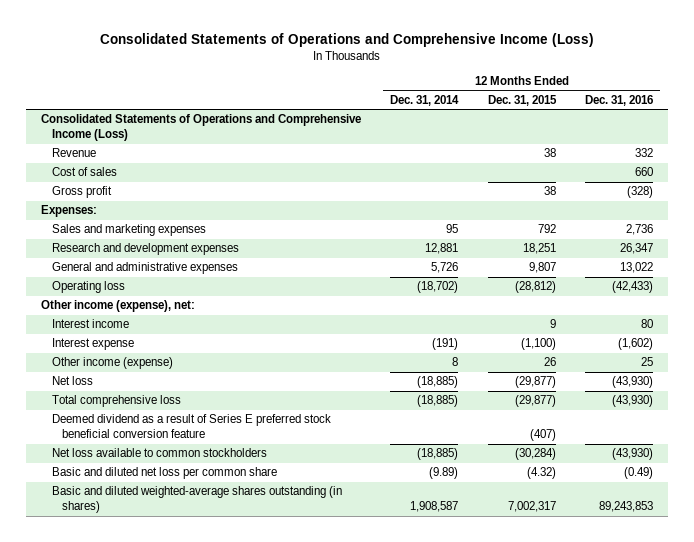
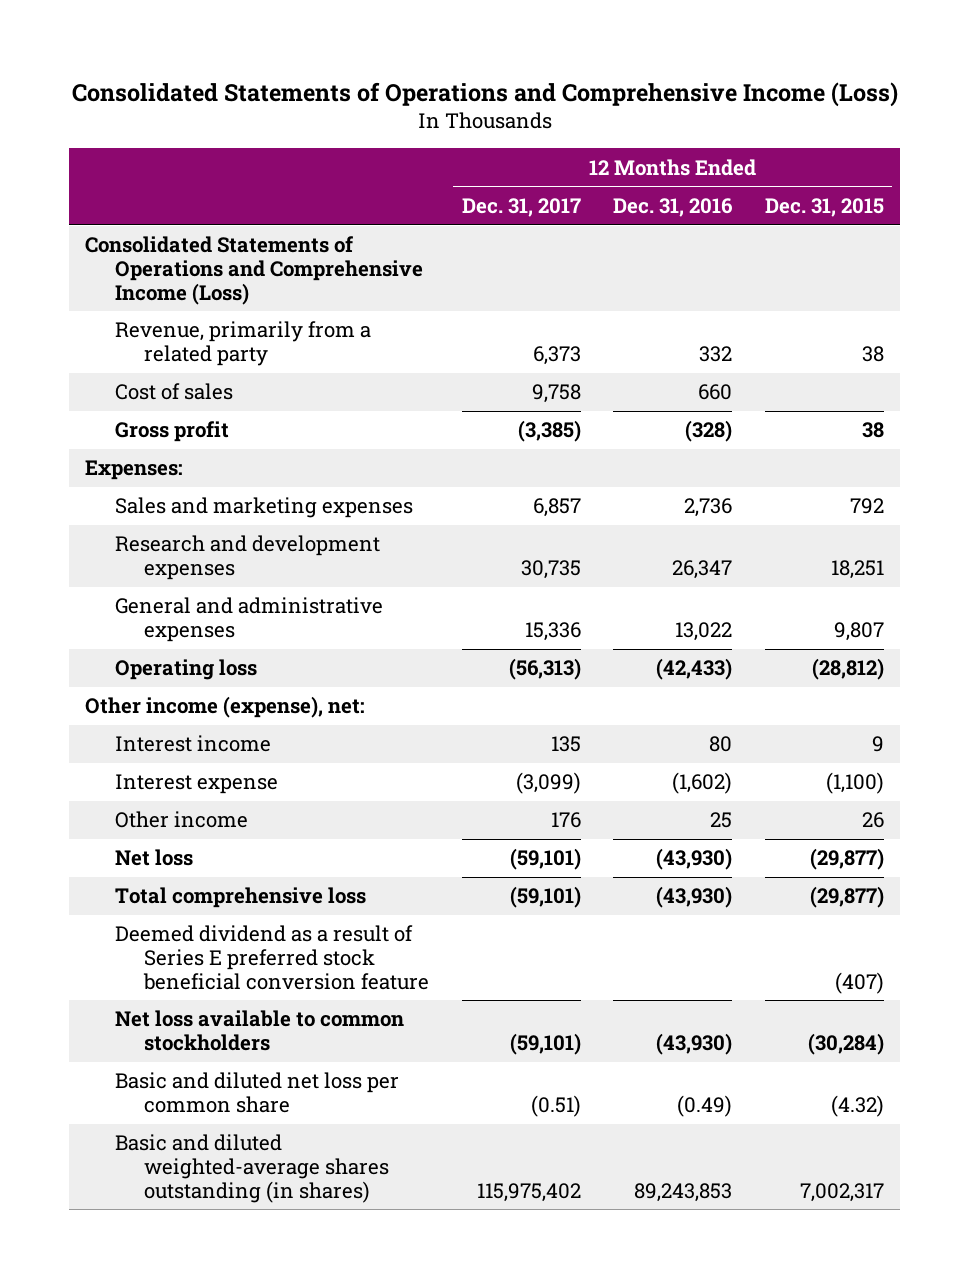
- | 12 Months Ended Dec. 31, 2014 | 12 Months Ended Dec. 31, 2015 | 12 Months Ended Dec. 31, 2016
+ | 12 Months Ended Dec. 31, 2017 | 12 Months Ended Dec. 31, 2016 | 12 Months Ended Dec. 31, 2015
- Revenue | | 38 | 332
+ Revenue, primarily from a related party | 6,373 | 332 | 38
- Other income (expense) | 8 | 26 | 25
+ Other income | 176 | 25 | 26

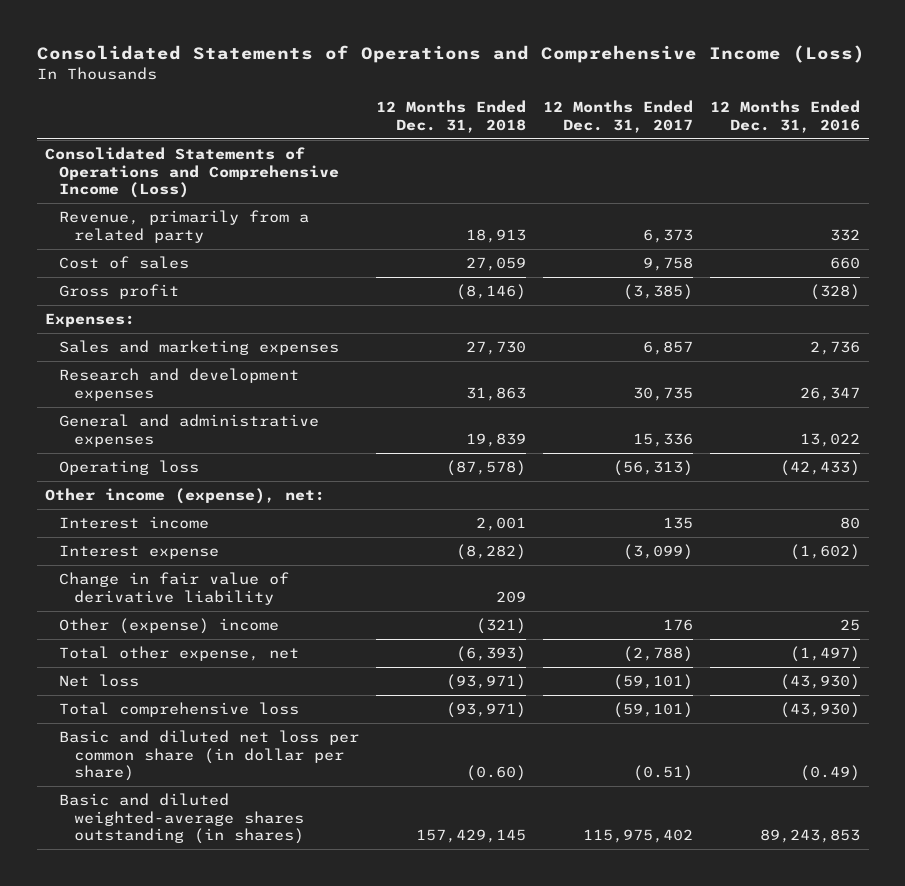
- | 12 Months Ended Dec. 31, 2017 | 12 Months Ended Dec. 31, 2016 | 12 Months Ended Dec. 31, 2015
+ | 12 Months Ended Dec. 31, 2018 | 12 Months Ended Dec. 31, 2017 | 12 Months Ended Dec. 31, 2016
- Other income | 176 | 25 | 26
+ Change in fair value of derivative liability | 209 | |
+ Other (expense) income | (321) | 176 | 25
+ Total other expense, net | (6,393) | (2,788) | (1,497)
- Deemed dividend as a result of Series E preferred stock beneficial conversion feature | | | (407)
- Net loss available to common stockholders | (59,101) | (43,930) | (30,284)
- Basic and diluted net loss per common share | (0.51) | (0.49) | (4.32)
+ Basic and diluted net loss per common share (in dollar per share) | (0.60) | (0.51) | (0.49)

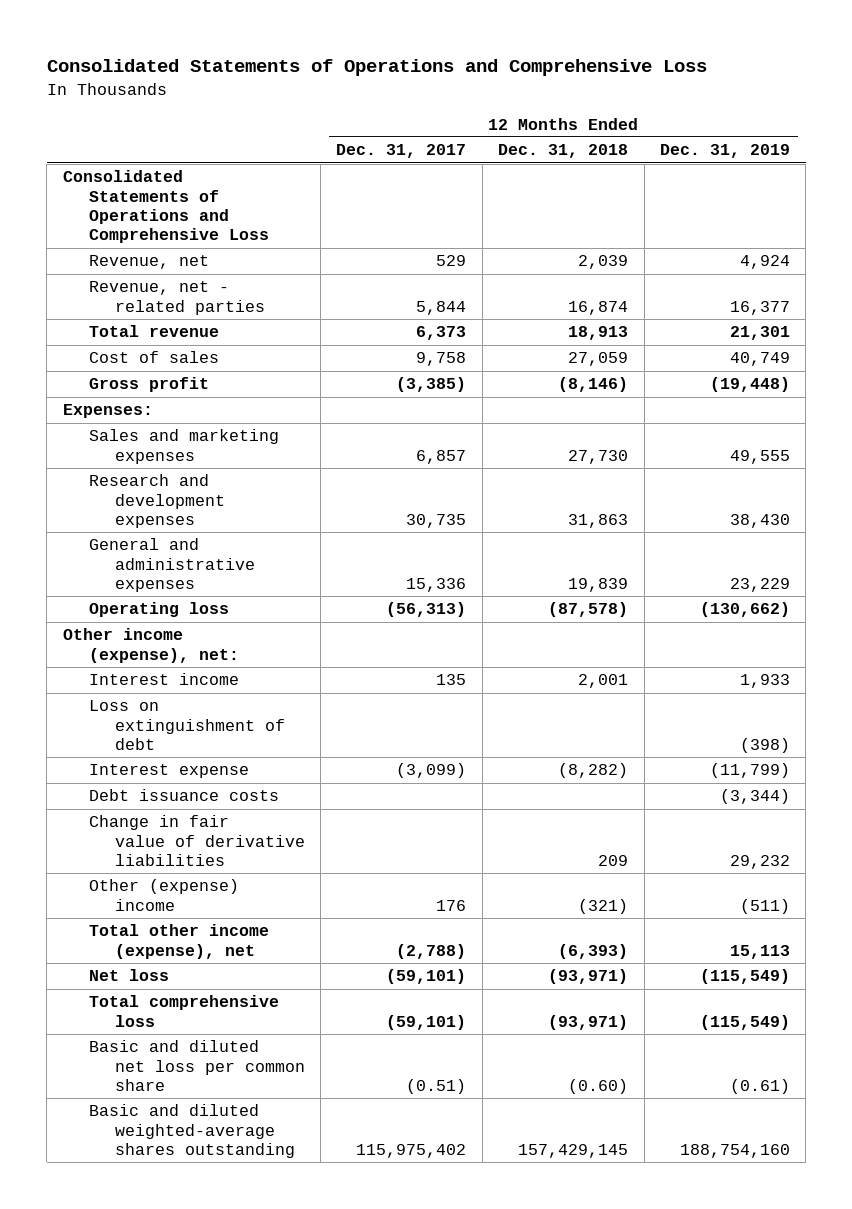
- Consolidated Statements of Operations and Comprehensive Income (Loss)
+ Consolidated Statements of Operations and Comprehensive Loss
- | 12 Months Ended Dec. 31, 2018 | 12 Months Ended Dec. 31, 2017 | 12 Months Ended Dec. 31, 2016
+ | 12 Months Ended Dec. 31, 2017 | 12 Months Ended Dec. 31, 2018 | 12 Months Ended Dec. 31, 2019
- Consolidated Statements of Operations and Comprehensive Income (Loss)
- Revenue, primarily from a related party | 18,913 | 6,373 | 332
+ Consolidated Statements of Operations and Comprehensive Loss
+ Revenue, net | 529 | 2,039 | 4,924
+ Revenue, net - related parties | 5,844 | 16,874 | 16,377
+ Total revenue | 6,373 | 18,913 | 21,301
+ Loss on extinguishment of debt | | | (398)
- Change in fair value of derivative liability | 209 | |
+ Debt issuance costs | | | (3,344)
+ Change in fair value of derivative liabilities | | 209 | 29,232
- Total other expense, net | (6,393) | (2,788) | (1,497)
+ Total other income (expense), net | (2,788) | (6,393) | 15,113
- Basic and diluted net loss per common share (in dollar per share) | (0.60) | (0.51) | (0.49)
- Basic and diluted weighted-average shares outstanding (in shares) | 157,429,145 | 115,975,402 | 89,243,853
+ Basic and diluted net loss per common share | (0.51) | (0.60) | (0.61)
+ Basic and diluted weighted-average shares outstanding | 115,975,402 | 157,429,145 | 188,754,160

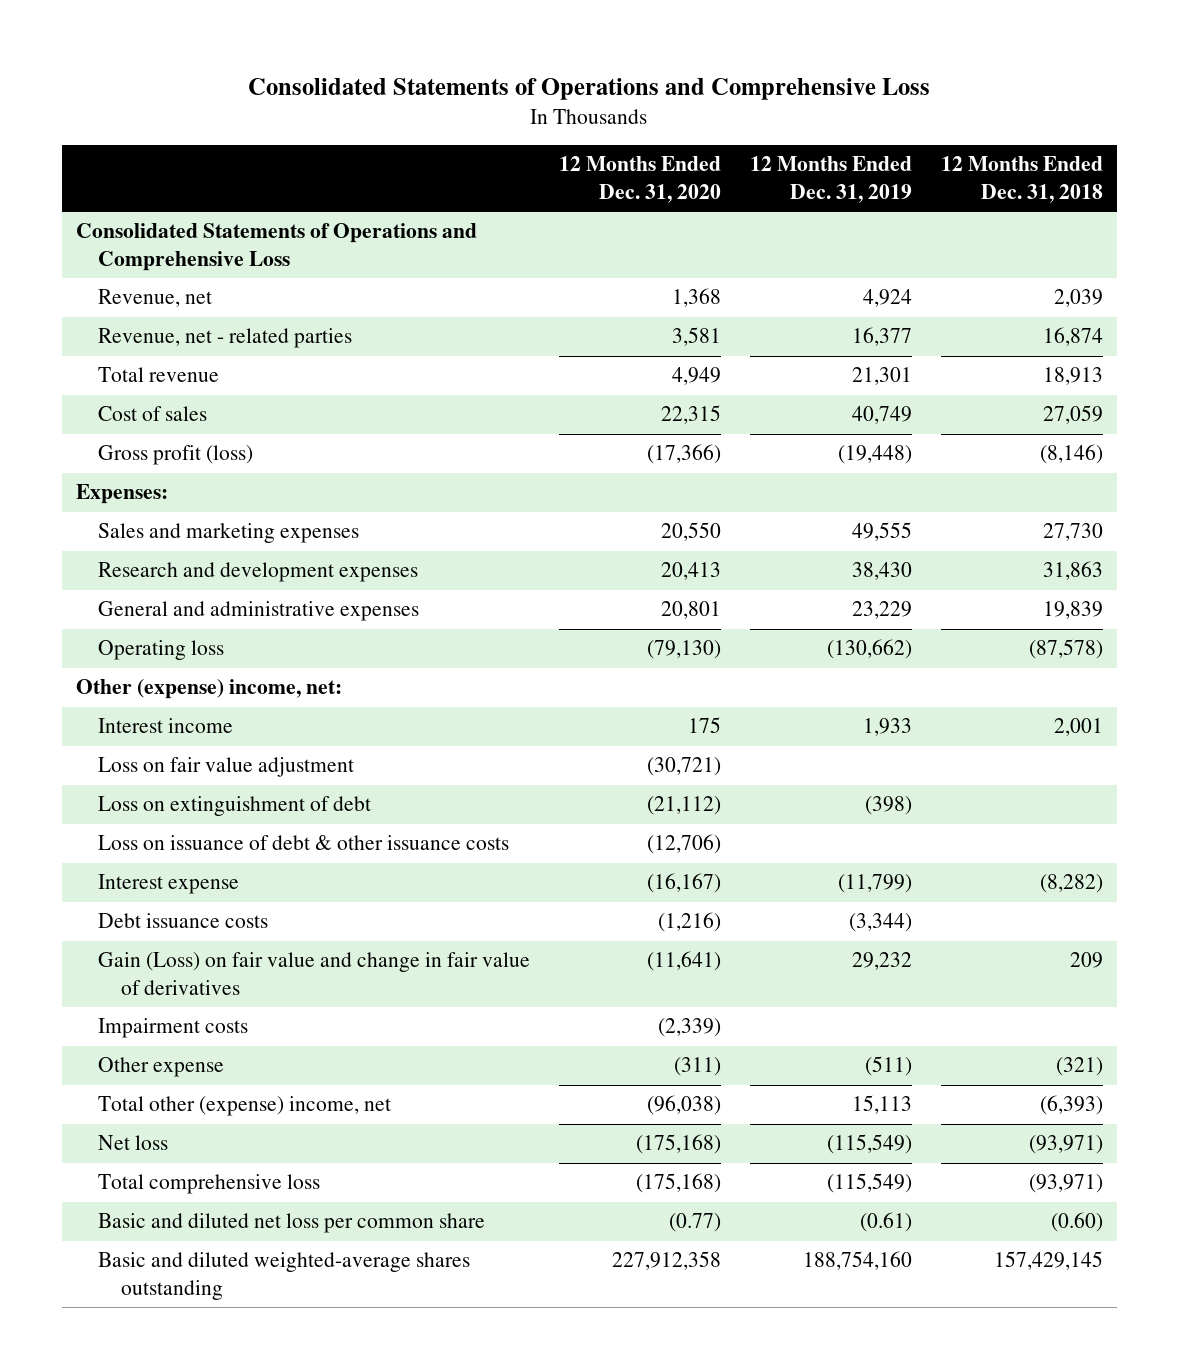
- | 12 Months Ended Dec. 31, 2017 | 12 Months Ended Dec. 31, 2018 | 12 Months Ended Dec. 31, 2019
+ | 12 Months Ended Dec. 31, 2020 | 12 Months Ended Dec. 31, 2019 | 12 Months Ended Dec. 31, 2018
- Gross profit | (3,385) | (8,146) | (19,448)
+ Gross profit (loss) | (17,366) | (19,448) | (8,146)
- Other income (expense), net:
+ Other (expense) income, net:
+ Loss on fair value adjustment | (30,721) | |
+ Loss on issuance of debt & other issuance costs | (12,706) | |
- Change in fair value of derivative liabilities | | 209 | 29,232
- Other (expense) income | 176 | (321) | (511)
- Total other income (expense), net | (2,788) | (6,393) | 15,113
+ Gain (Loss) on fair value and change in fair value of derivatives | (11,641) | 29,232 | 209
+ Impairment costs | (2,339) | |
+ Other expense | (311) | (511) | (321)
+ Total other (expense) income, net | (96,038) | 15,113 | (6,393)

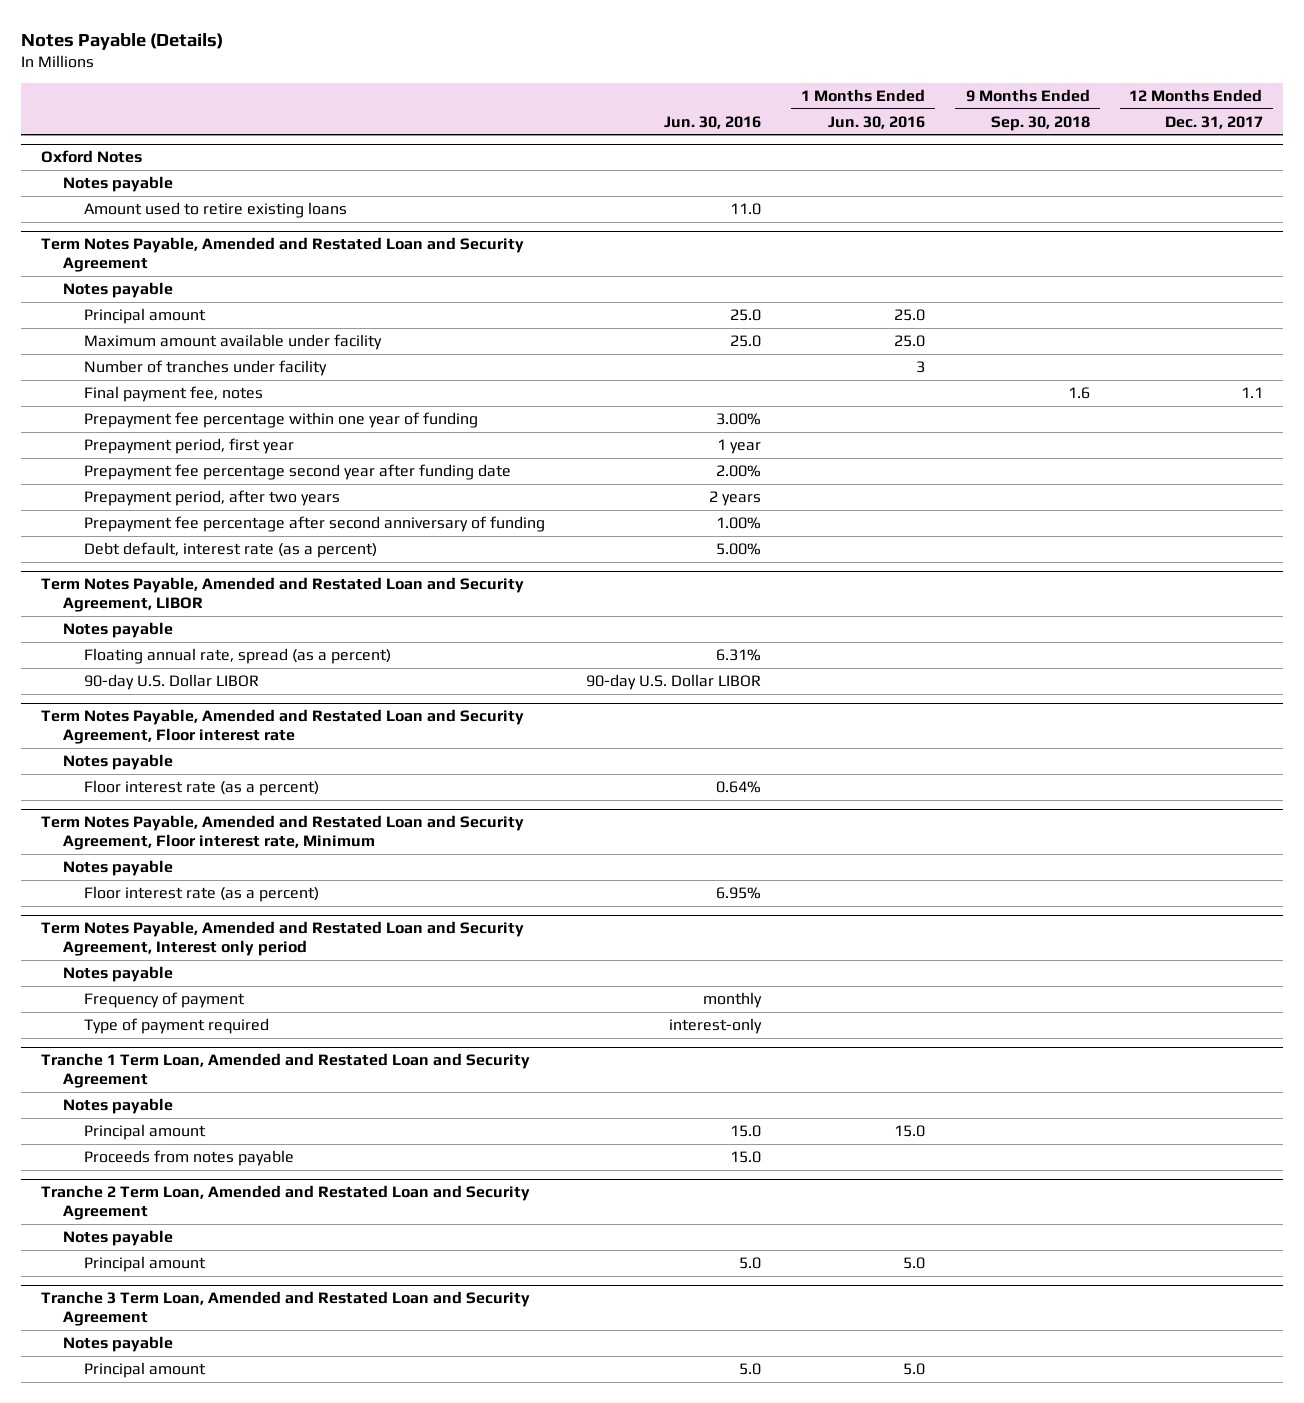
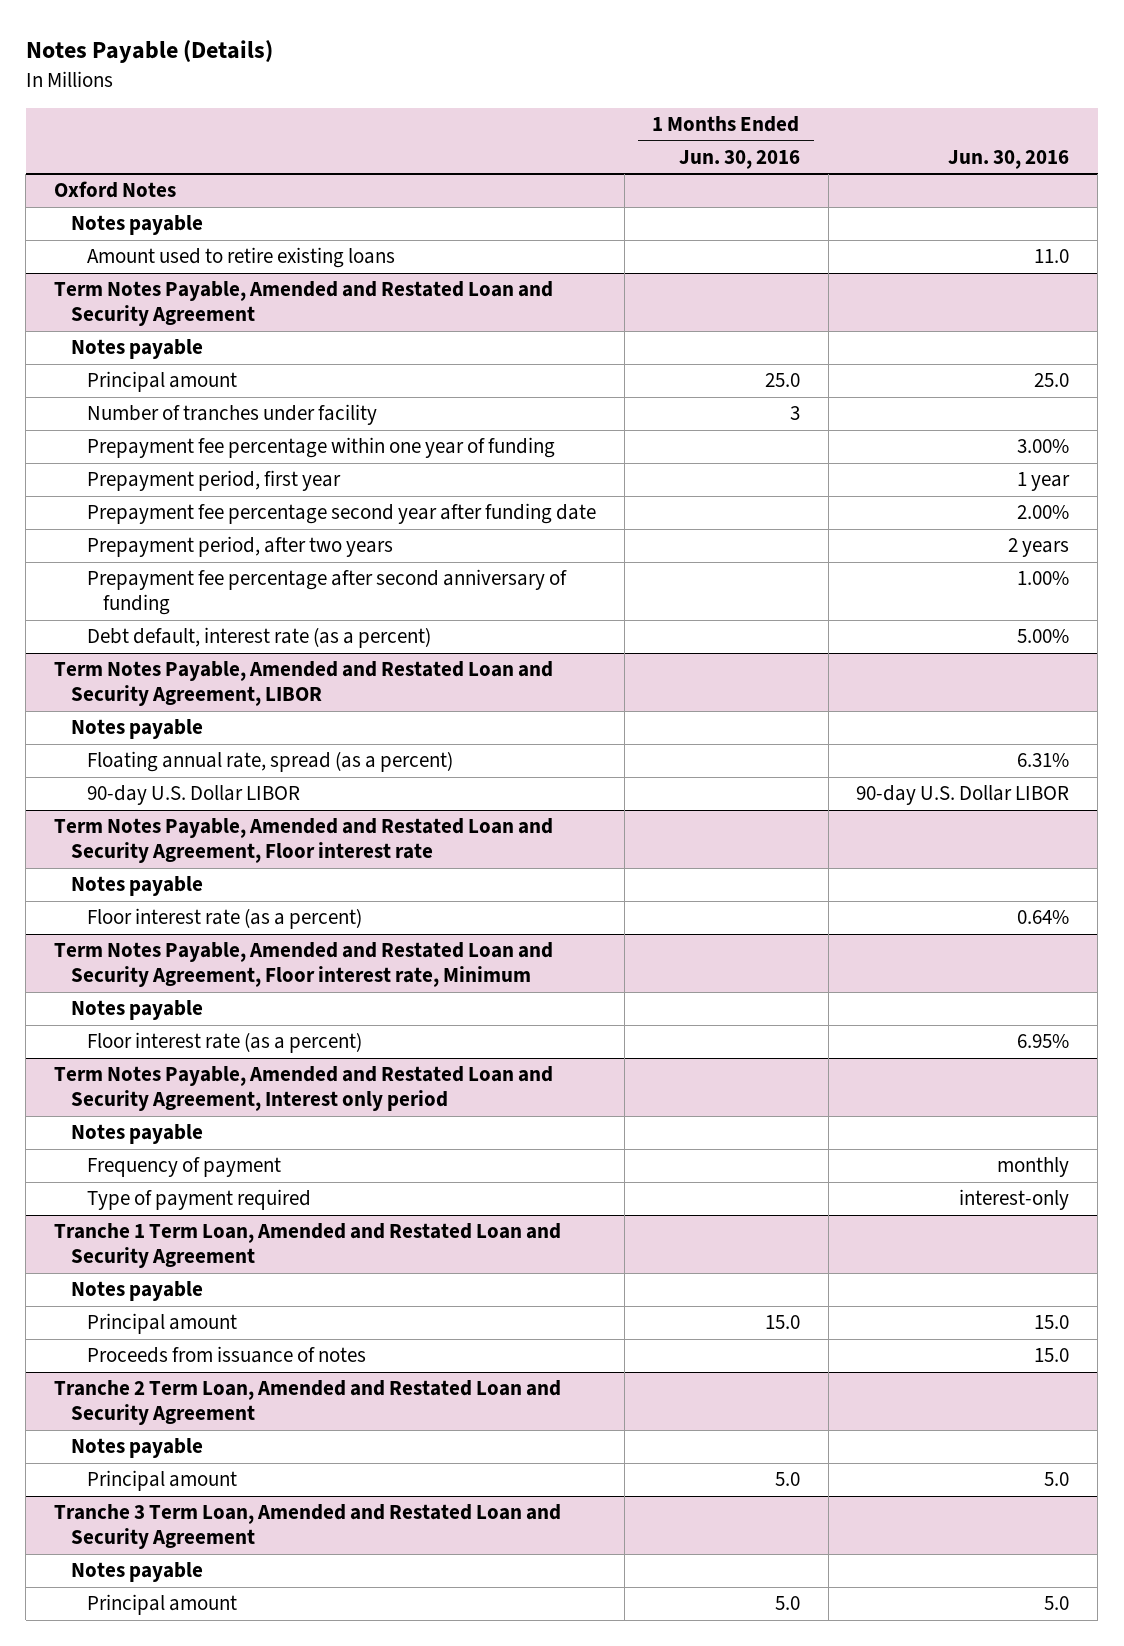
- | Jun. 30, 2016 | 1 Months Ended Jun. 30, 2016 | 9 Months Ended Sep. 30, 2018 | 12 Months Ended Dec. 31, 2017
+ | 1 Months Ended Jun. 30, 2016 | Jun. 30, 2016
@ Term Notes Payable, Amended and Restated Loan and Security Agreement
- Maximum amount available under facility | 25.0 | 25.0 | |
- Final payment fee, notes | | | 1.6 | 1.1
@ Tranche 1 Term Loan, Amended and Restated Loan and Security Agreement
- Proceeds from notes payable | 15.0 | | |
+ Proceeds from issuance of notes | | 15.0

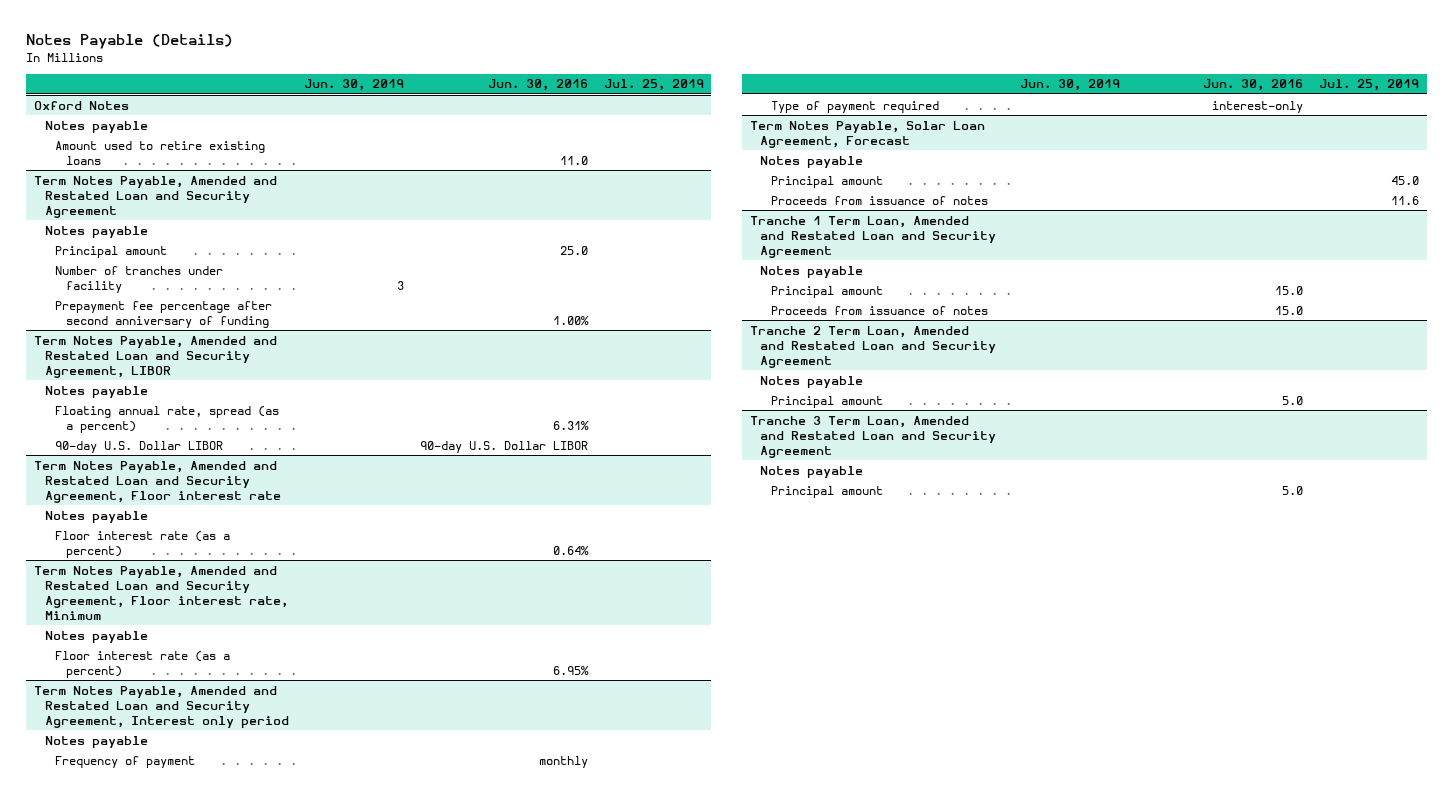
- | 1 Months Ended Jun. 30, 2016 | Jun. 30, 2016
+ | Jun. 30, 2019 | Jun. 30, 2016 | Jul. 25, 2019
@ Term Notes Payable, Amended and Restated Loan and Security Agreement
- Prepayment fee percentage within one year of funding | | 3.00%
- Prepayment period, first year | | 1 year
- Prepayment fee percentage second year after funding date | | 2.00%
- Prepayment period, after two years | | 2 years
- Debt default, interest rate (as a percent) | | 5.00%
+ Term Notes Payable, Solar Loan Agreement, Forecast
+ Notes payable
+ Principal amount | | | 45.0
+ Proceeds from issuance of notes | | | 11.6

